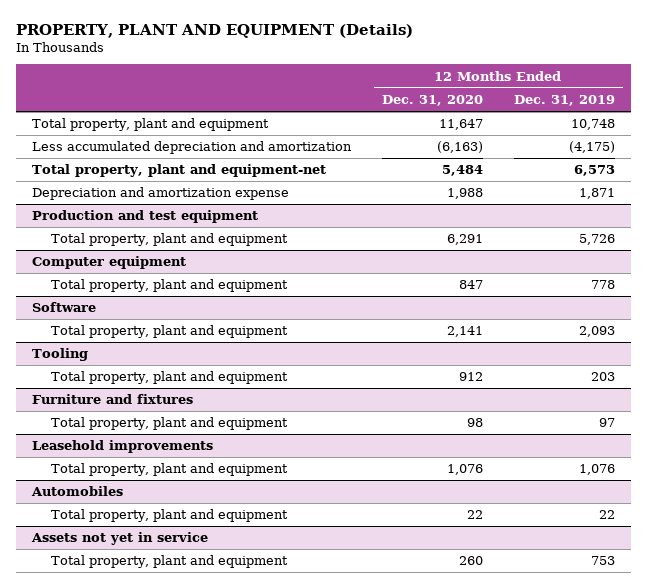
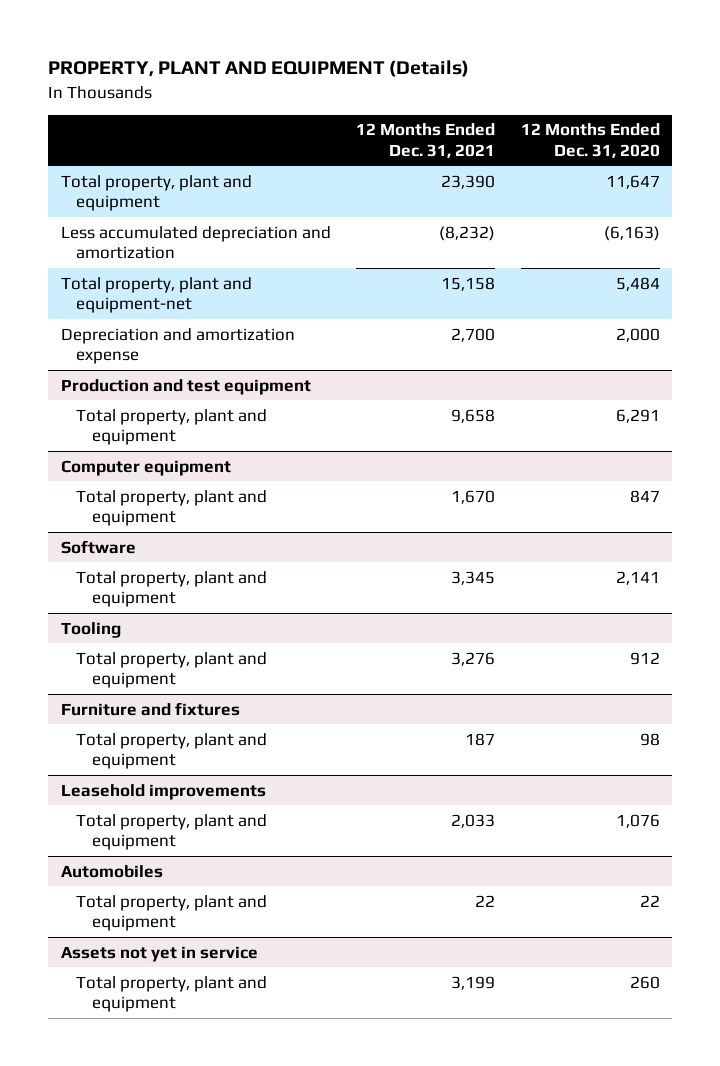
- | 12 Months Ended Dec. 31, 2020 | 12 Months Ended Dec. 31, 2019
+ | 12 Months Ended Dec. 31, 2021 | 12 Months Ended Dec. 31, 2020
- Depreciation and amortization expense | 1,988 | 1,871
+ Depreciation and amortization expense | 2,700 | 2,000

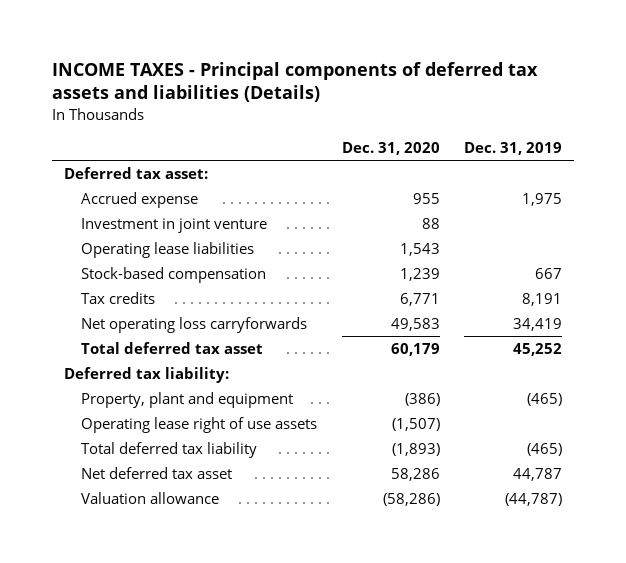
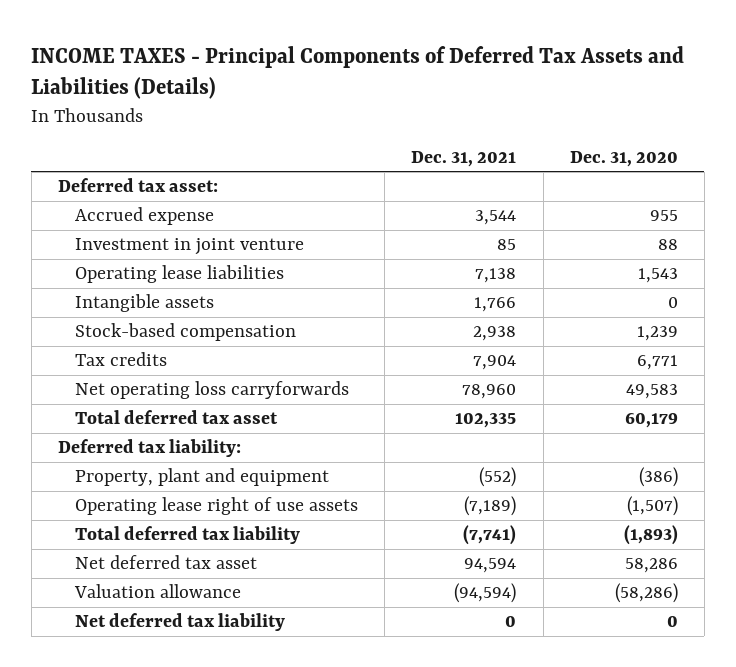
- INCOME TAXES - Principal components of deferred tax assets and liabilities (Details)
+ INCOME TAXES - Principal Components of Deferred Tax Assets and Liabilities (Details)
- | Dec. 31, 2020 | Dec. 31, 2019
+ | Dec. 31, 2021 | Dec. 31, 2020
+ Intangible assets | 1,766 | 0
+ Net deferred tax liability | 0 | 0

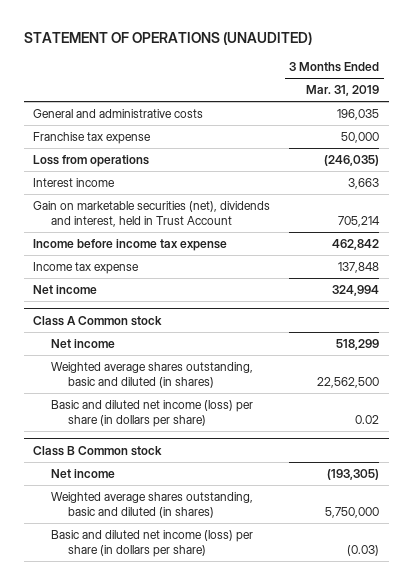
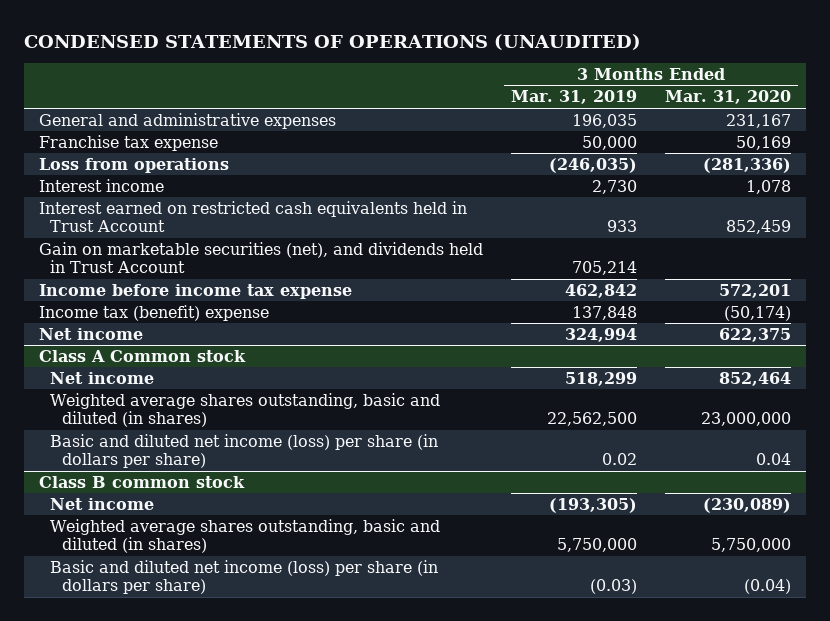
- STATEMENT OF OPERATIONS (UNAUDITED)
+ CONDENSED STATEMENTS OF OPERATIONS (UNAUDITED)
- | 3 Months Ended Mar. 31, 2019
+ | 3 Months Ended Mar. 31, 2019 | 3 Months Ended Mar. 31, 2020
- General and administrative costs | 196,035
+ General and administrative expenses | 196,035 | 231,167
- Interest income | 3,663
- Gain on marketable securities (net), dividends and interest, held in Trust Account | 705,214
+ Interest income | 2,730 | 1,078
+ Interest earned on restricted cash equivalents held in Trust Account | 933 | 852,459
+ Gain on marketable securities (net), and dividends held in Trust Account | 705,214 |
- Income tax expense | 137,848
+ Income tax (benefit) expense | 137,848 | (50,174)
- Class B Common stock
+ Class B common stock

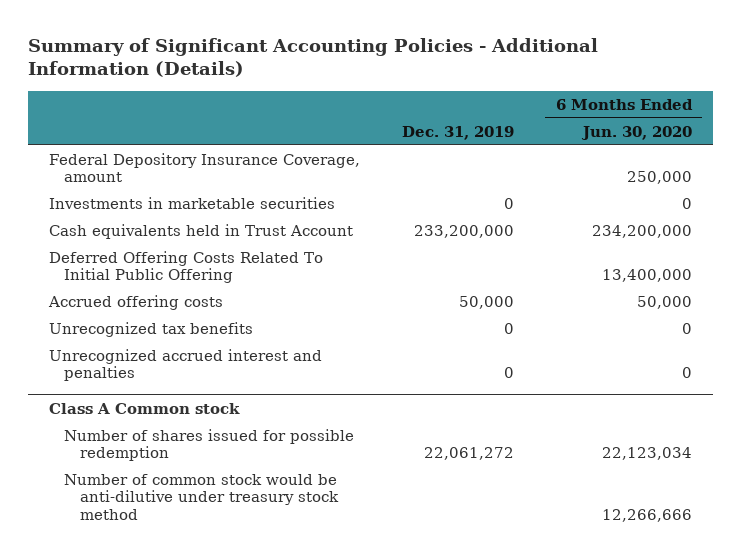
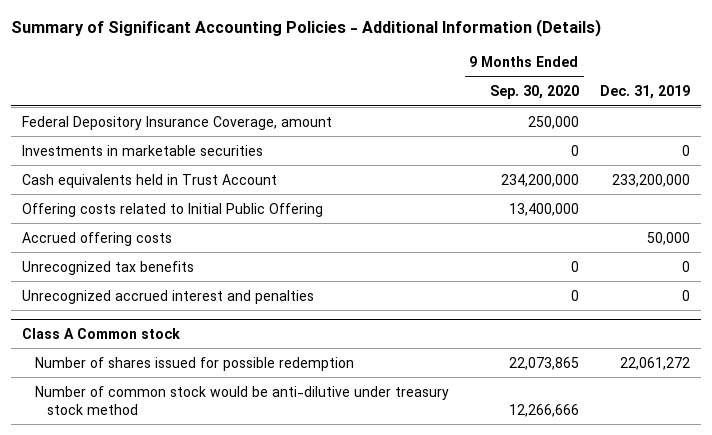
- | Dec. 31, 2019 | 6 Months Ended Jun. 30, 2020
+ | 9 Months Ended Sep. 30, 2020 | Dec. 31, 2019
- Deferred Offering Costs Related To Initial Public Offering | | 13,400,000
+ Offering costs related to Initial Public Offering | 13,400,000 |

